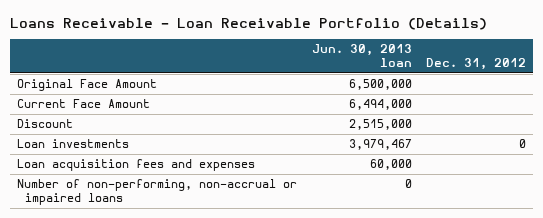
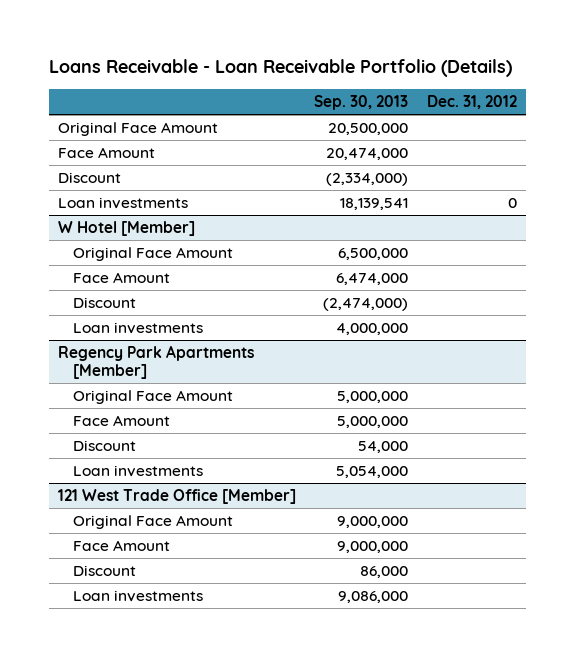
- | Jun. 30, 2013 loan | Dec. 31, 2012
+ | Sep. 30, 2013 | Dec. 31, 2012
- Current Face Amount | 6,494,000 |
+ Face Amount | 20,474,000 |
- Loan acquisition fees and expenses | 60,000 |
- Number of non-performing, non-accrual or impaired loans | 0 |
+ W Hotel [Member]
+ Original Face Amount | 6,500,000 |
+ Face Amount | 6,474,000 |
+ Discount | (2,474,000) |
+ Loan investments | 4,000,000 |
+ Regency Park Apartments [Member]
+ Original Face Amount | 5,000,000 |
+ Face Amount | 5,000,000 |
+ Discount | 54,000 |
+ Loan investments | 5,054,000 |
+ 121 West Trade Office [Member]
+ Original Face Amount | 9,000,000 |
+ Face Amount | 9,000,000 |
+ Discount | 86,000 |
+ Loan investments | 9,086,000 |

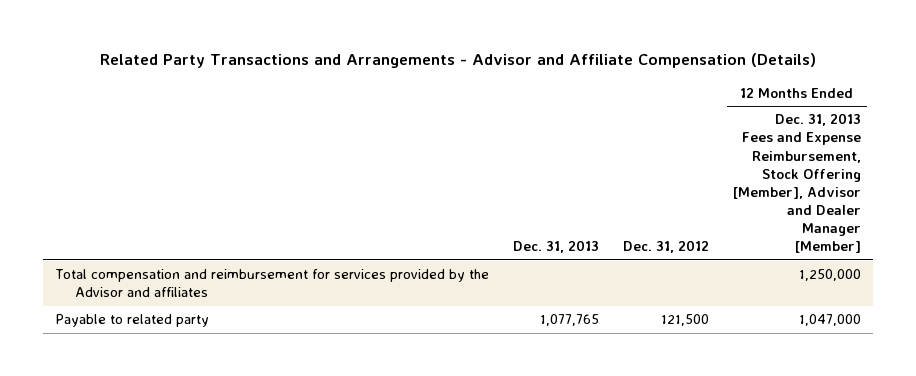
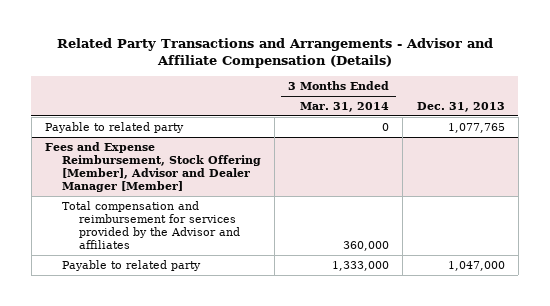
- | Dec. 31, 2013 | Dec. 31, 2012 | 12 Months Ended Dec. 31, 2013 Fees and Expense Reimbursement, Stock Offering [Member], Advisor and Dealer Manager [Member]
+ | 3 Months Ended Mar. 31, 2014 | Dec. 31, 2013
- Total compensation and reimbursement for services provided by the Advisor and affiliates | | | 1,250,000
+ Fees and Expense Reimbursement, Stock Offering [Member], Advisor and Dealer Manager [Member]
+ Total compensation and reimbursement for services provided by the Advisor and affiliates | 360,000 |
+ Payable to related party | 1,333,000 | 1,047,000

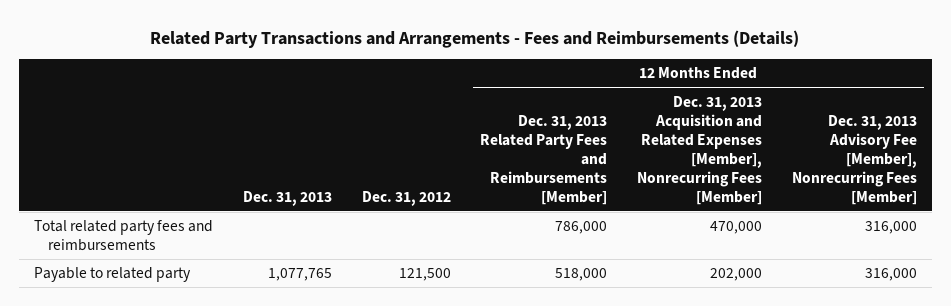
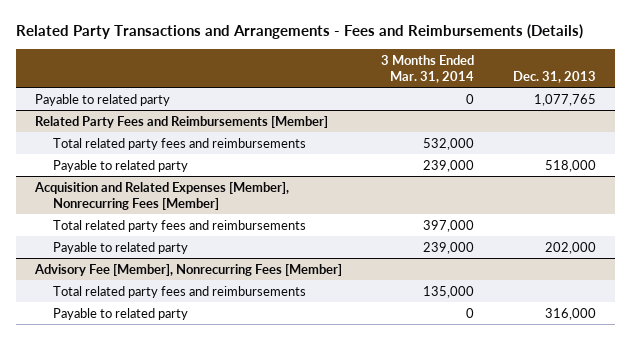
- | Dec. 31, 2013 | Dec. 31, 2012 | 12 Months Ended Dec. 31, 2013 Related Party Fees and Reimbursements [Member] | 12 Months Ended Dec. 31, 2013 Acquisition and Related Expenses [Member], Nonrecurring Fees [Member] | 12 Months Ended Dec. 31, 2013 Advisory Fee [Member], Nonrecurring Fees [Member]
+ | 3 Months Ended Mar. 31, 2014 | Dec. 31, 2013
- Total related party fees and reimbursements | | | 786,000 | 470,000 | 316,000
+ Related Party Fees and Reimbursements [Member]
+ Total related party fees and reimbursements | 532,000 |
+ Payable to related party | 239,000 | 518,000
+ Acquisition and Related Expenses [Member], Nonrecurring Fees [Member]
+ Total related party fees and reimbursements | 397,000 |
+ Payable to related party | 239,000 | 202,000
+ Advisory Fee [Member], Nonrecurring Fees [Member]
+ Total related party fees and reimbursements | 135,000 |
+ Payable to related party | 0 | 316,000

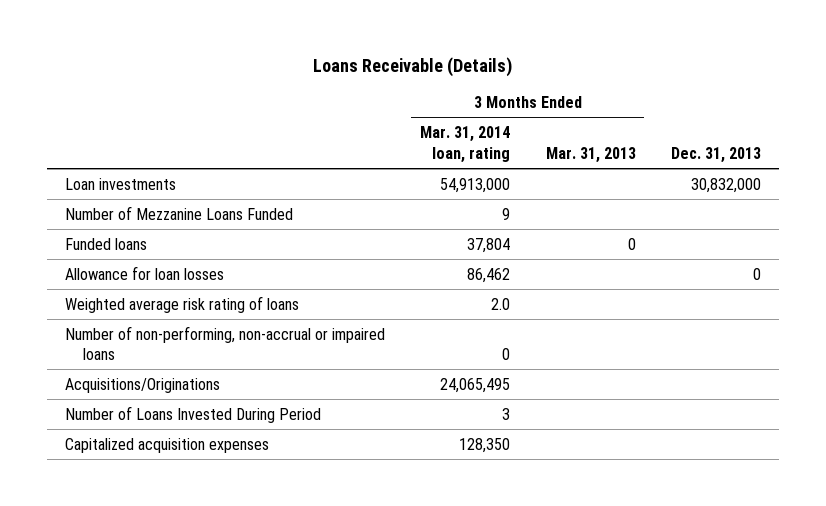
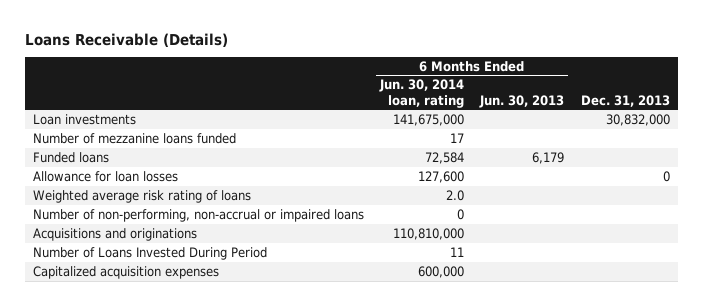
- | 3 Months Ended Mar. 31, 2014 loan, rating | 3 Months Ended Mar. 31, 2013 | Dec. 31, 2013
+ | 6 Months Ended Jun. 30, 2014 loan, rating | 6 Months Ended Jun. 30, 2013 | Dec. 31, 2013
- Number of Mezzanine Loans Funded | 9 | |
+ Number of mezzanine loans funded | 17 | |
- Acquisitions/Originations | 24,065,495 | |
+ Acquisitions and originations | 110,810,000 | |

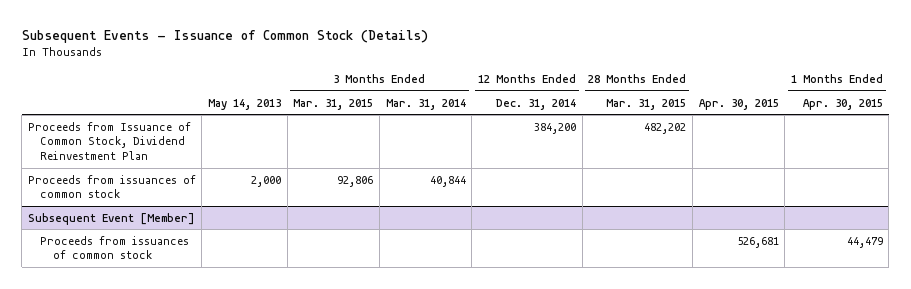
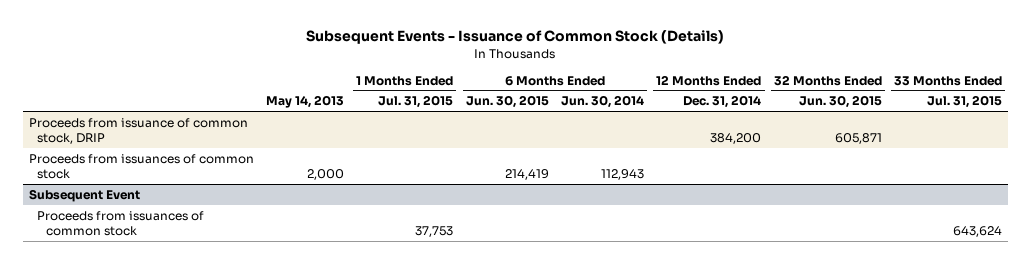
- | May 14, 2013 | 3 Months Ended Mar. 31, 2015 | 3 Months Ended Mar. 31, 2014 | 12 Months Ended Dec. 31, 2014 | 28 Months Ended Mar. 31, 2015 | Apr. 30, 2015 | 1 Months Ended Apr. 30, 2015
+ | May 14, 2013 | 1 Months Ended Jul. 31, 2015 | 6 Months Ended Jun. 30, 2015 | 6 Months Ended Jun. 30, 2014 | 12 Months Ended Dec. 31, 2014 | 32 Months Ended Jun. 30, 2015 | 33 Months Ended Jul. 31, 2015
- Proceeds from Issuance of Common Stock, Dividend Reinvestment Plan | | | | 384,200 | 482,202 | |
+ Proceeds from issuance of common stock, DRIP | | | | | 384,200 | 605,871 |
- Subsequent Event [Member]
+ Subsequent Event

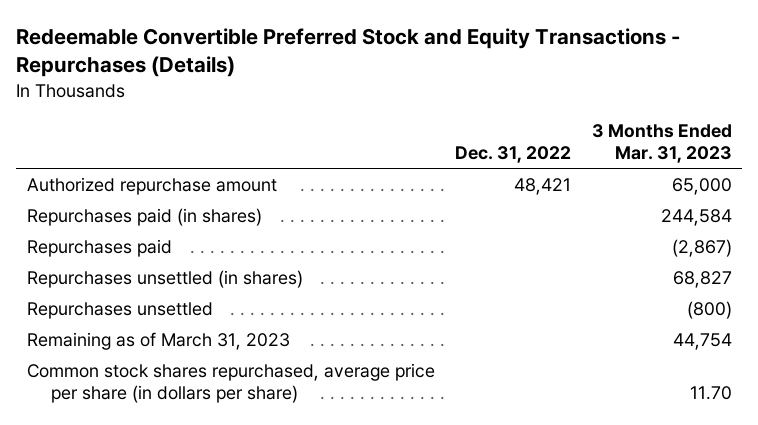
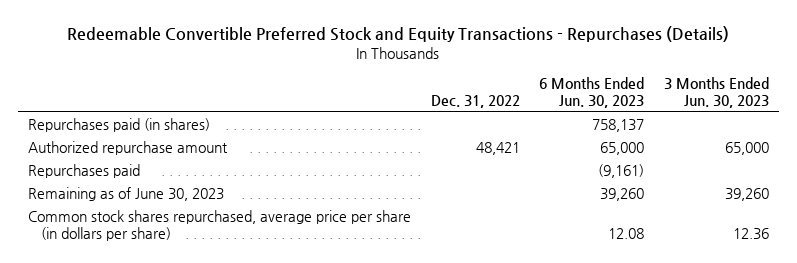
- | Dec. 31, 2022 | 3 Months Ended Mar. 31, 2023
+ | Dec. 31, 2022 | 6 Months Ended Jun. 30, 2023 | 3 Months Ended Jun. 30, 2023
moved down: Authorized repurchase amount | 48,421 | 65,000 | 65,000
- Repurchases unsettled (in shares) | | 68,827
- Repurchases unsettled | | (800)
- Remaining as of March 31, 2023 | | 44,754
+ Remaining as of June 30, 2023 | | 39,260 | 39,260

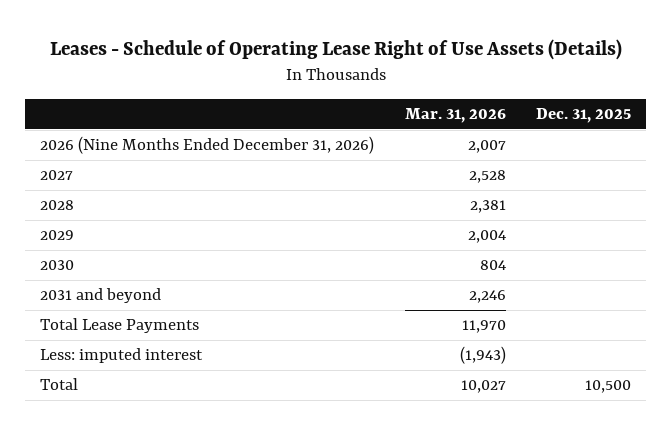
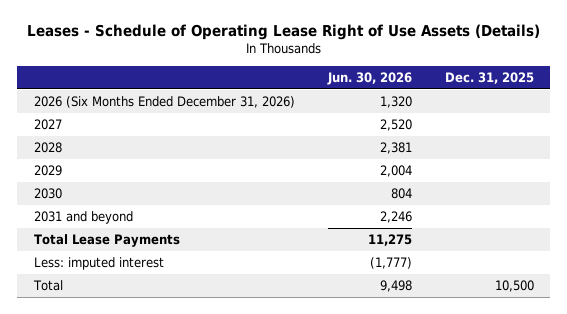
- | Mar. 31, 2026 | Dec. 31, 2025
+ | Jun. 30, 2026 | Dec. 31, 2025
- 2026 (Nine Months Ended December 31, 2026) | 2,007 |
+ 2026 (Six Months Ended December 31, 2026) | 1,320 |

